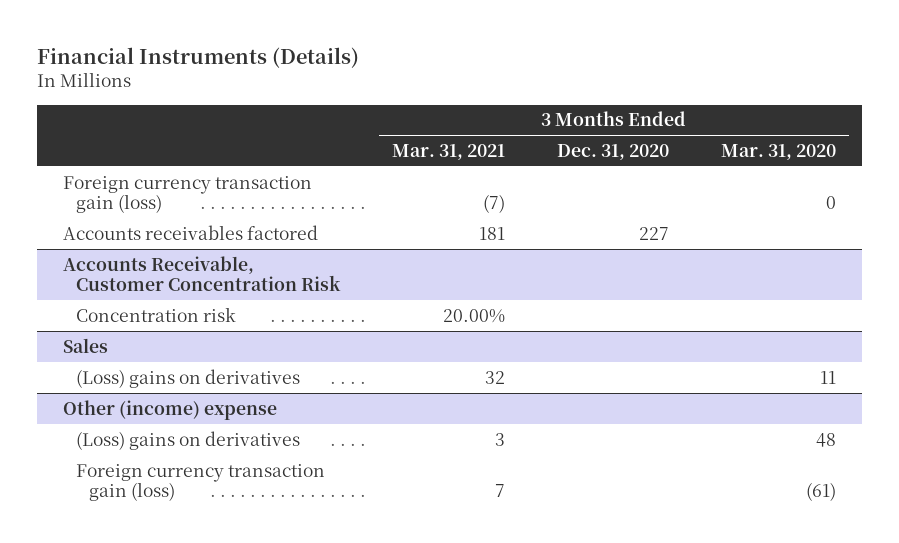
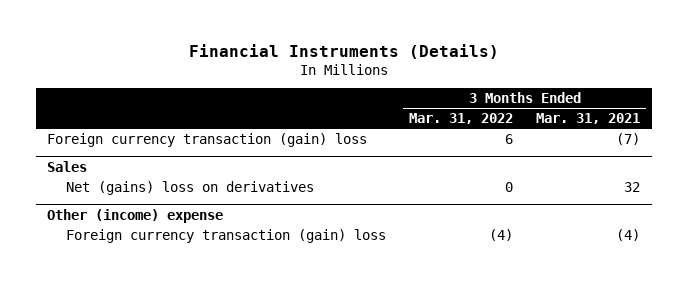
- | 3 Months Ended Mar. 31, 2021 | 3 Months Ended Dec. 31, 2020 | 3 Months Ended Mar. 31, 2020
+ | 3 Months Ended Mar. 31, 2022 | 3 Months Ended Mar. 31, 2021
- Foreign currency transaction gain (loss) | (7) | | 0
- Accounts receivables factored | 181 | 227 |
- Accounts Receivable, Customer Concentration Risk
- Concentration risk | 20.00% | |
+ Foreign currency transaction (gain) loss | 6 | (7)
@ Sales
- (Loss) gains on derivatives | 32 | | 11
+ Net (gains) loss on derivatives | 0 | 32
@ Other (income) expense
- (Loss) gains on derivatives | 3 | | 48
- Foreign currency transaction gain (loss) | 7 | | (61)
+ Foreign currency transaction (gain) loss | (4) | (4)

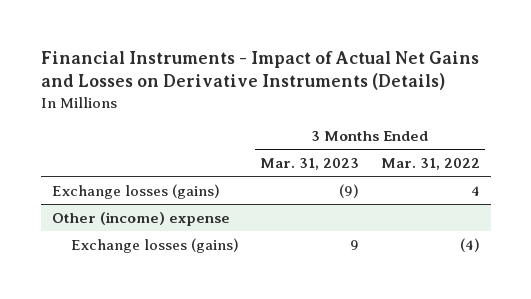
- Financial Instruments (Details)
+ Financial Instruments - Impact of Actual Net Gains and Losses on Derivative Instruments (Details)
- | 3 Months Ended Mar. 31, 2022 | 3 Months Ended Mar. 31, 2021
+ | 3 Months Ended Mar. 31, 2023 | 3 Months Ended Mar. 31, 2022
- Foreign currency transaction (gain) loss | 6 | (7)
- Sales
- Net (gains) loss on derivatives | 0 | 32
+ Exchange losses (gains) | (9) | 4
@ Other (income) expense
- Foreign currency transaction (gain) loss | (4) | (4)
+ Exchange losses (gains) | 9 | (4)

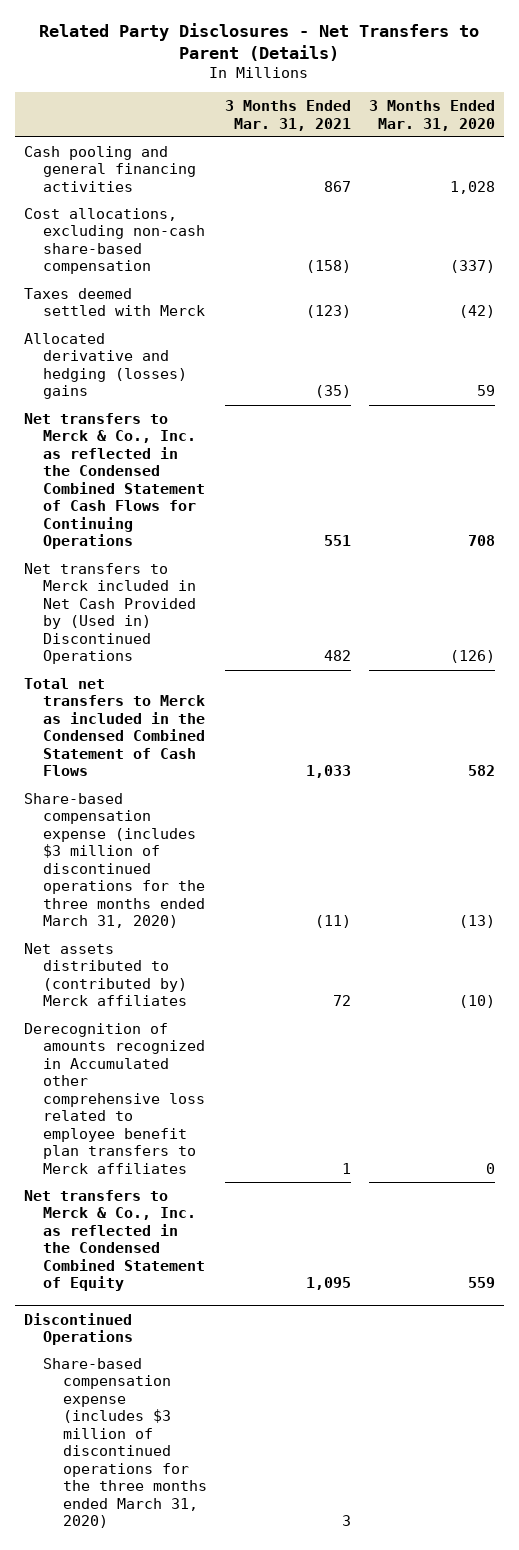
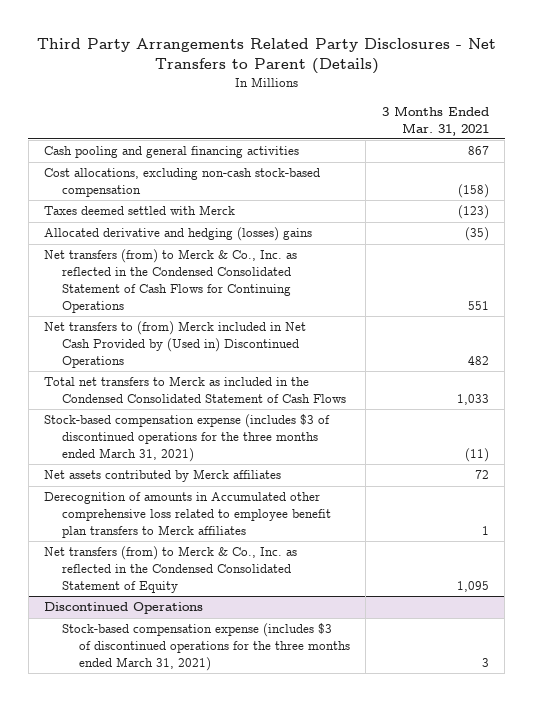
- Related Party Disclosures - Net Transfers to Parent (Details)
+ Third Party Arrangements Related Party Disclosures - Net Transfers to Parent (Details)
- | 3 Months Ended Mar. 31, 2021 | 3 Months Ended Mar. 31, 2020
+ | 3 Months Ended Mar. 31, 2021
- Cost allocations, excluding non-cash share-based compensation | (158) | (337)
+ Cost allocations, excluding non-cash stock-based compensation | (158)
- Net transfers to Merck & Co., Inc. as reflected in the Condensed Combined Statement of Cash Flows for Continuing Operations | 551 | 708
- Net transfers to Merck included in Net Cash Provided by (Used in) Discontinued Operations | 482 | (126)
- Total net transfers to Merck as included in the Condensed Combined Statement of Cash Flows | 1,033 | 582
- Share-based compensation expense (includes $3 million of discontinued operations for the three months ended March 31, 2020) | (11) | (13)
- Net assets distributed to (contributed by) Merck affiliates | 72 | (10)
- Derecognition of amounts recognized in Accumulated other comprehensive loss related to employee benefit plan transfers to Merck affiliates | 1 | 0
- Net transfers to Merck & Co., Inc. as reflected in the Condensed Combined Statement of Equity | 1,095 | 559
+ Net transfers (from) to Merck & Co., Inc. as reflected in the Condensed Consolidated Statement of Cash Flows for Continuing Operations | 551
+ Net transfers to (from) Merck included in Net Cash Provided by (Used in) Discontinued Operations | 482
+ Total net transfers to Merck as included in the Condensed Consolidated Statement of Cash Flows | 1,033
+ Stock-based compensation expense (includes $3 of discontinued operations for the three months ended March 31, 2021) | (11)
+ Net assets contributed by Merck affiliates | 72
+ Derecognition of amounts in Accumulated other comprehensive loss related to employee benefit plan transfers to Merck affiliates | 1
+ Net transfers (from) to Merck & Co., Inc. as reflected in the Condensed Consolidated Statement of Equity | 1,095
@ Discontinued Operations
- Share-based compensation expense (includes $3 million of discontinued operations for the three months ended March 31, 2020) | 3 |
+ Stock-based compensation expense (includes $3 of discontinued operations for the three months ended March 31, 2021) | 3

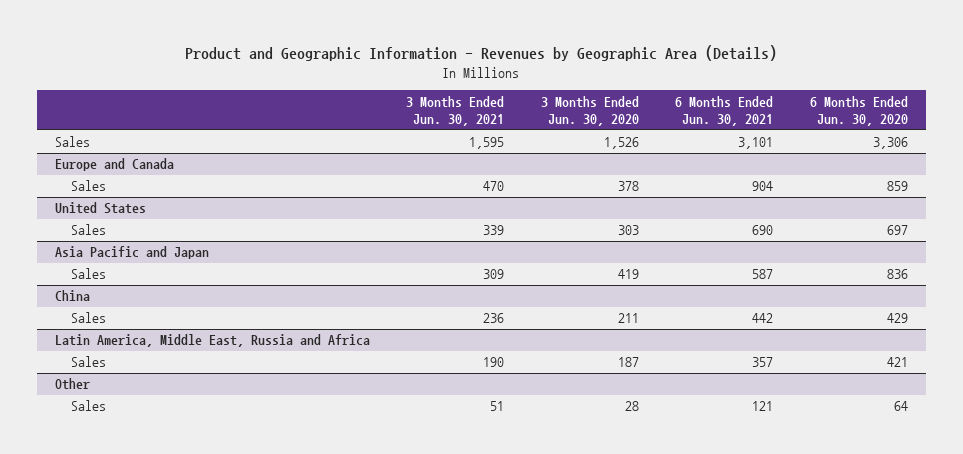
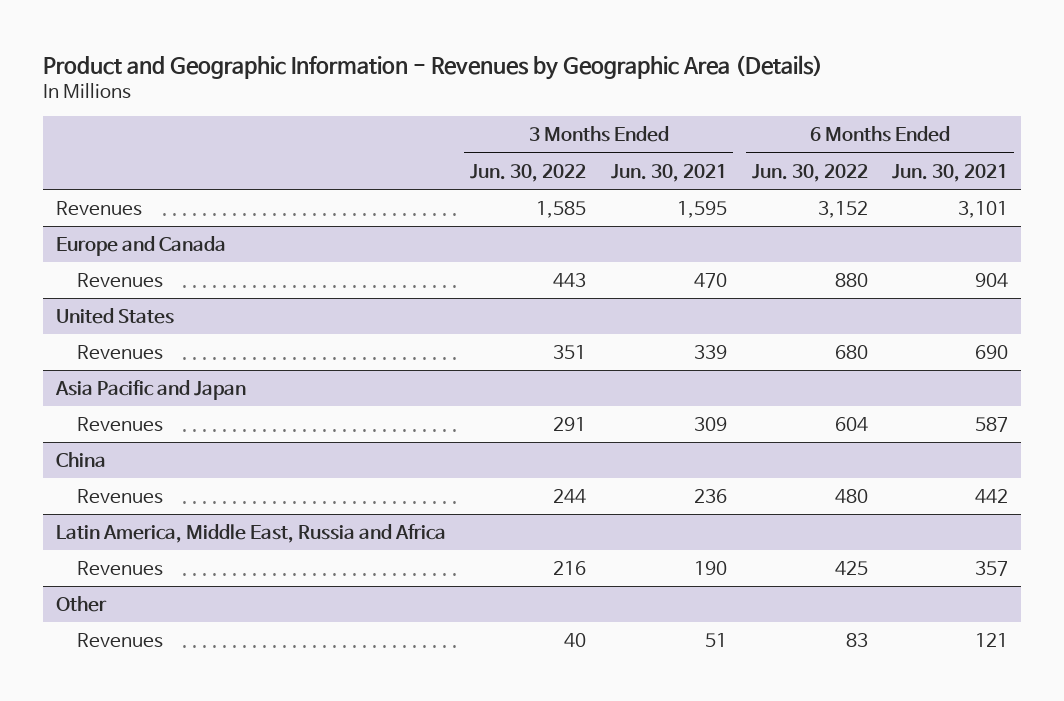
- | 3 Months Ended Jun. 30, 2021 | 3 Months Ended Jun. 30, 2020 | 6 Months Ended Jun. 30, 2021 | 6 Months Ended Jun. 30, 2020
+ | 3 Months Ended Jun. 30, 2022 | 3 Months Ended Jun. 30, 2021 | 6 Months Ended Jun. 30, 2022 | 6 Months Ended Jun. 30, 2021
- Sales | 1,595 | 1,526 | 3,101 | 3,306
+ Revenues | 1,585 | 1,595 | 3,152 | 3,101
@ Europe and Canada
- Sales | 470 | 378 | 904 | 859
+ Revenues | 443 | 470 | 880 | 904
@ United States
- Sales | 339 | 303 | 690 | 697
+ Revenues | 351 | 339 | 680 | 690
@ Asia Pacific and Japan
- Sales | 309 | 419 | 587 | 836
+ Revenues | 291 | 309 | 604 | 587
@ China
- Sales | 236 | 211 | 442 | 429
+ Revenues | 244 | 236 | 480 | 442
@ Latin America, Middle East, Russia and Africa
- Sales | 190 | 187 | 357 | 421
+ Revenues | 216 | 190 | 425 | 357
@ Other
- Sales | 51 | 28 | 121 | 64
+ Revenues | 40 | 51 | 83 | 121

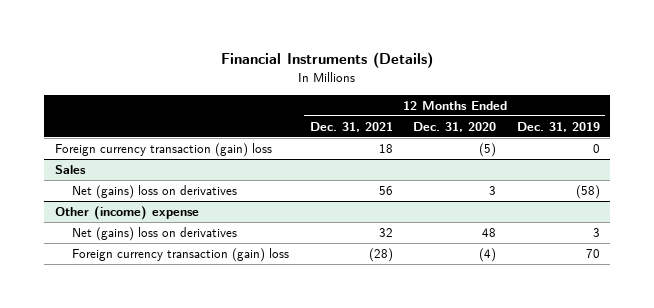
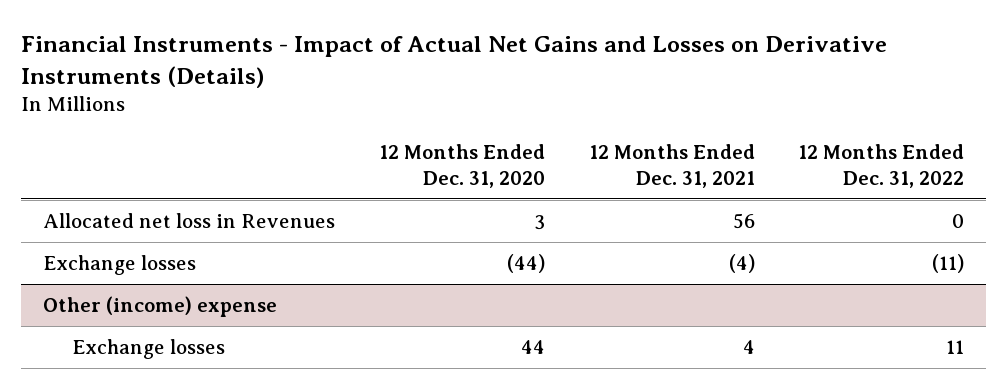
- Financial Instruments (Details)
+ Financial Instruments - Impact of Actual Net Gains and Losses on Derivative Instruments (Details)
- | 12 Months Ended Dec. 31, 2021 | 12 Months Ended Dec. 31, 2020 | 12 Months Ended Dec. 31, 2019
+ | 12 Months Ended Dec. 31, 2020 | 12 Months Ended Dec. 31, 2021 | 12 Months Ended Dec. 31, 2022
- Foreign currency transaction (gain) loss | 18 | (5) | 0
- Sales
- Net (gains) loss on derivatives | 56 | 3 | (58)
+ Allocated net loss in Revenues | 3 | 56 | 0
+ Exchange losses | (44) | (4) | (11)
@ Other (income) expense
- Net (gains) loss on derivatives | 32 | 48 | 3
- Foreign currency transaction (gain) loss | (28) | (4) | 70
+ Exchange losses | 44 | 4 | 11

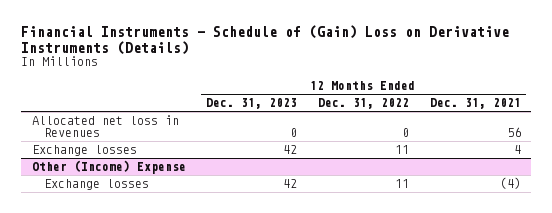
- Financial Instruments - Impact of Actual Net Gains and Losses on Derivative Instruments (Details)
+ Financial Instruments - Schedule of (Gain) Loss on Derivative Instruments (Details)
- | 12 Months Ended Dec. 31, 2020 | 12 Months Ended Dec. 31, 2021 | 12 Months Ended Dec. 31, 2022
+ | 12 Months Ended Dec. 31, 2023 | 12 Months Ended Dec. 31, 2022 | 12 Months Ended Dec. 31, 2021
- Exchange losses | (44) | (4) | (11)
- Other (income) expense
+ Other (Income) Expense
+ Exchange losses | 42 | 11 | (4)

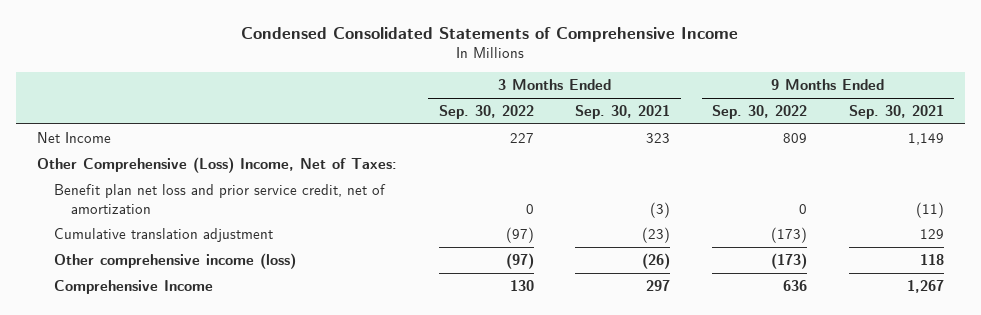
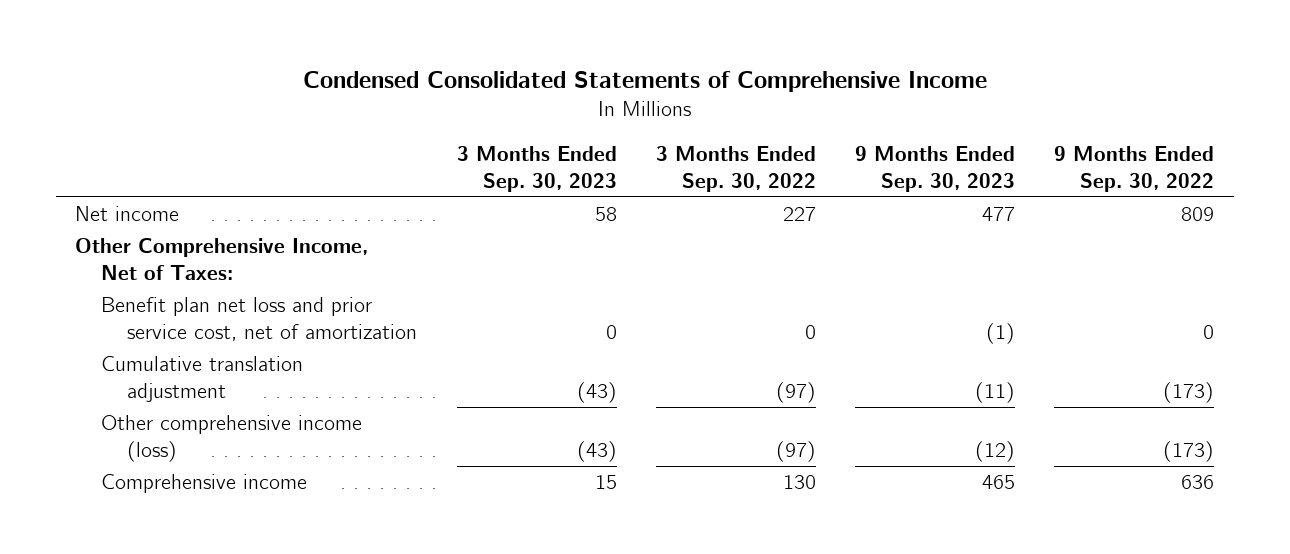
- | 3 Months Ended Sep. 30, 2022 | 3 Months Ended Sep. 30, 2021 | 9 Months Ended Sep. 30, 2022 | 9 Months Ended Sep. 30, 2021
+ | 3 Months Ended Sep. 30, 2023 | 3 Months Ended Sep. 30, 2022 | 9 Months Ended Sep. 30, 2023 | 9 Months Ended Sep. 30, 2022
- Net Income | 227 | 323 | 809 | 1,149
- Other Comprehensive (Loss) Income, Net of Taxes:
- Benefit plan net loss and prior service credit, net of amortization | 0 | (3) | 0 | (11)
+ Net income | 58 | 227 | 477 | 809
+ Other Comprehensive Income, Net of Taxes:
+ Benefit plan net loss and prior service cost, net of amortization | 0 | 0 | (1) | 0
- Comprehensive Income | 130 | 297 | 636 | 1,267
+ Comprehensive income | 15 | 130 | 465 | 636

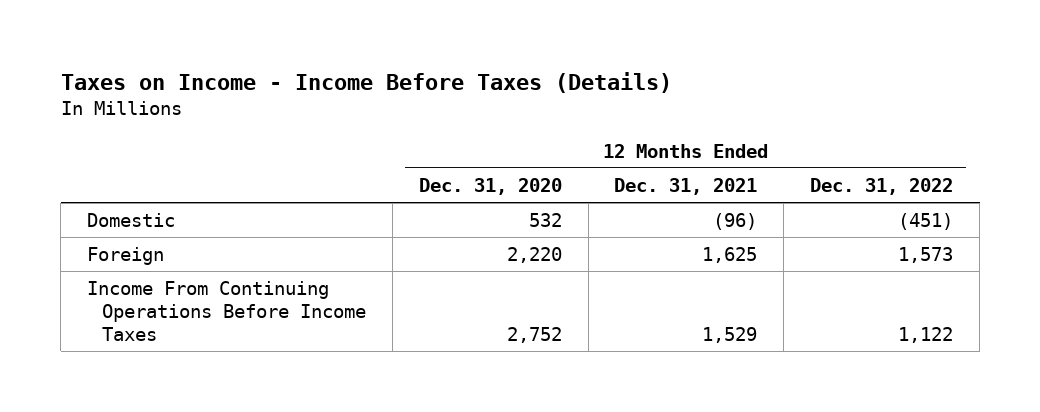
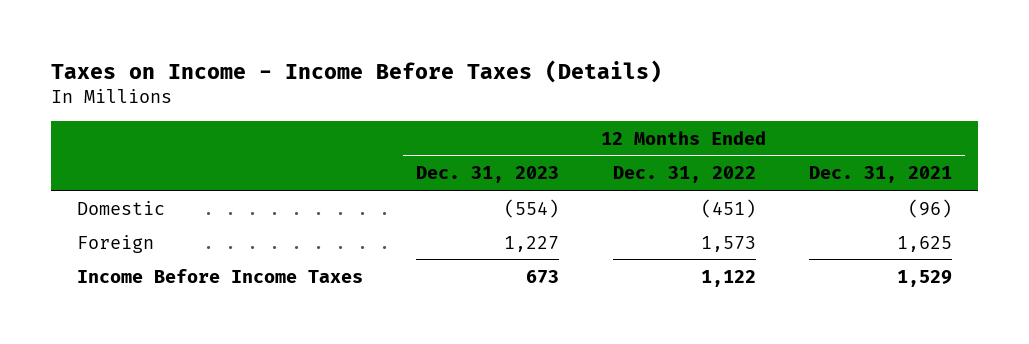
- | 12 Months Ended Dec. 31, 2020 | 12 Months Ended Dec. 31, 2021 | 12 Months Ended Dec. 31, 2022
+ | 12 Months Ended Dec. 31, 2023 | 12 Months Ended Dec. 31, 2022 | 12 Months Ended Dec. 31, 2021
- Income From Continuing Operations Before Income Taxes | 2,752 | 1,529 | 1,122
+ Income Before Income Taxes | 673 | 1,122 | 1,529

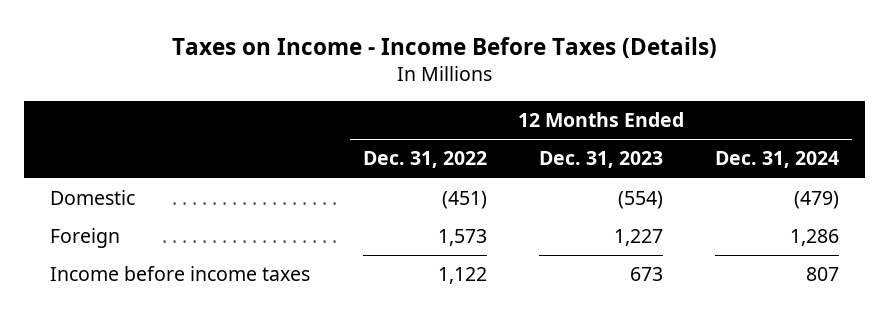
- | 12 Months Ended Dec. 31, 2023 | 12 Months Ended Dec. 31, 2022 | 12 Months Ended Dec. 31, 2021
+ | 12 Months Ended Dec. 31, 2022 | 12 Months Ended Dec. 31, 2023 | 12 Months Ended Dec. 31, 2024
- Income Before Income Taxes | 673 | 1,122 | 1,529
+ Income before income taxes | 1,122 | 673 | 807

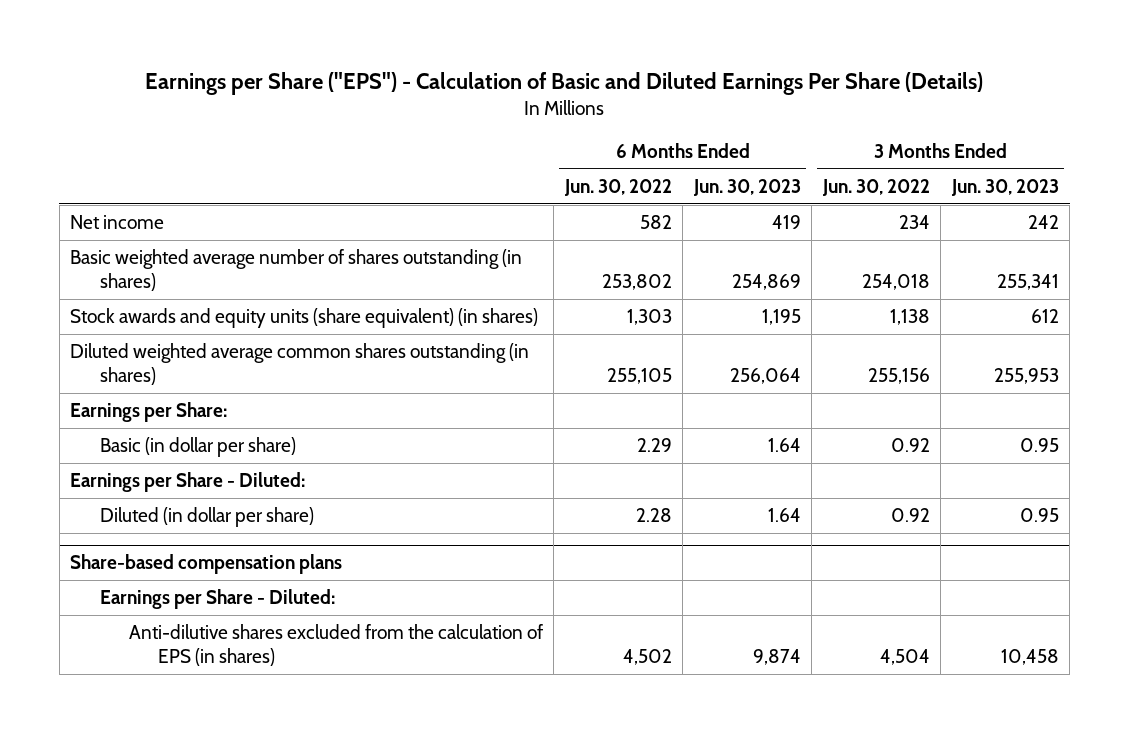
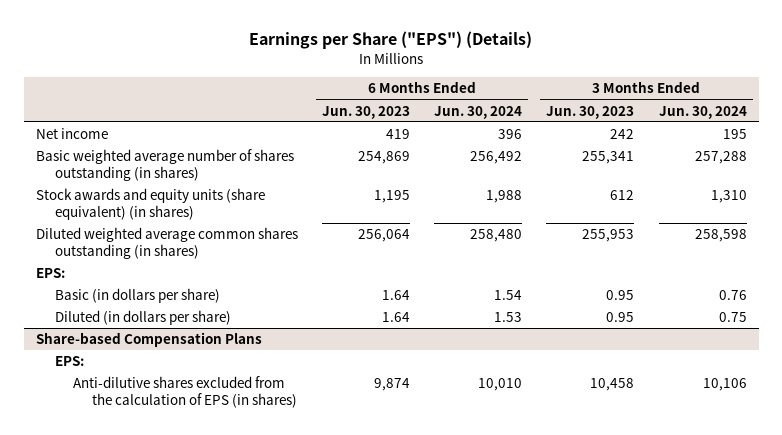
- Earnings per Share ("EPS") - Calculation of Basic and Diluted Earnings Per Share (Details)
+ Earnings per Share ("EPS") (Details)
- | 6 Months Ended Jun. 30, 2022 | 6 Months Ended Jun. 30, 2023 | 3 Months Ended Jun. 30, 2022 | 3 Months Ended Jun. 30, 2023
+ | 6 Months Ended Jun. 30, 2023 | 6 Months Ended Jun. 30, 2024 | 3 Months Ended Jun. 30, 2023 | 3 Months Ended Jun. 30, 2024
- Earnings per Share:
- Basic (in dollar per share) | 2.29 | 1.64 | 0.92 | 0.95
- Earnings per Share - Diluted:
- Diluted (in dollar per share) | 2.28 | 1.64 | 0.92 | 0.95
- Share-based compensation plans
- Earnings per Share - Diluted:
+ EPS:
+ Basic (in dollars per share) | 1.64 | 1.54 | 0.95 | 0.76
+ Diluted (in dollars per share) | 1.64 | 1.53 | 0.95 | 0.75
+ Share-based Compensation Plans
+ EPS:

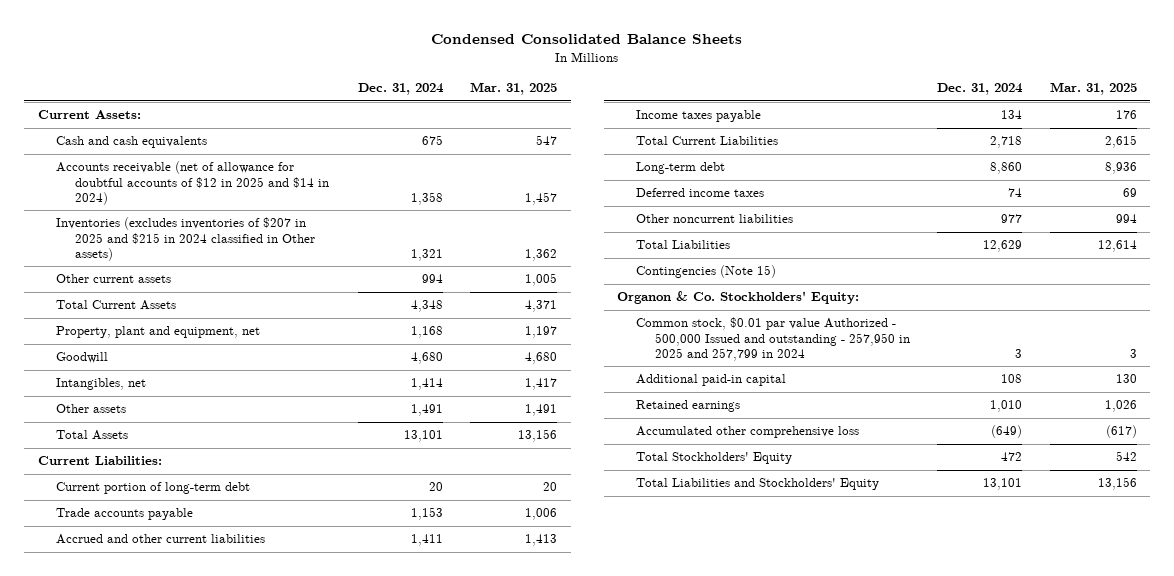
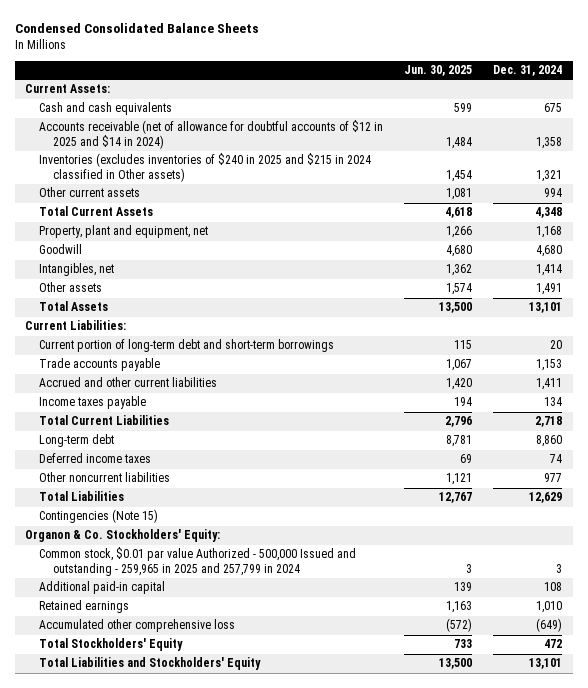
- | Dec. 31, 2024 | Mar. 31, 2025
+ | Jun. 30, 2025 | Dec. 31, 2024
- Inventories (excludes inventories of $207 in 2025 and $215 in 2024 classified in Other assets) | 1,321 | 1,362
+ Inventories (excludes inventories of $240 in 2025 and $215 in 2024 classified in Other assets) | 1,454 | 1,321
- Current portion of long-term debt | 20 | 20
+ Current portion of long-term debt and short-term borrowings | 115 | 20
- Common stock, $0.01 par value Authorized - 500,000 Issued and outstanding - 257,950 in 2025 and 257,799 in 2024 | 3 | 3
+ Common stock, $0.01 par value Authorized - 500,000 Issued and outstanding - 259,965 in 2025 and 257,799 in 2024 | 3 | 3

